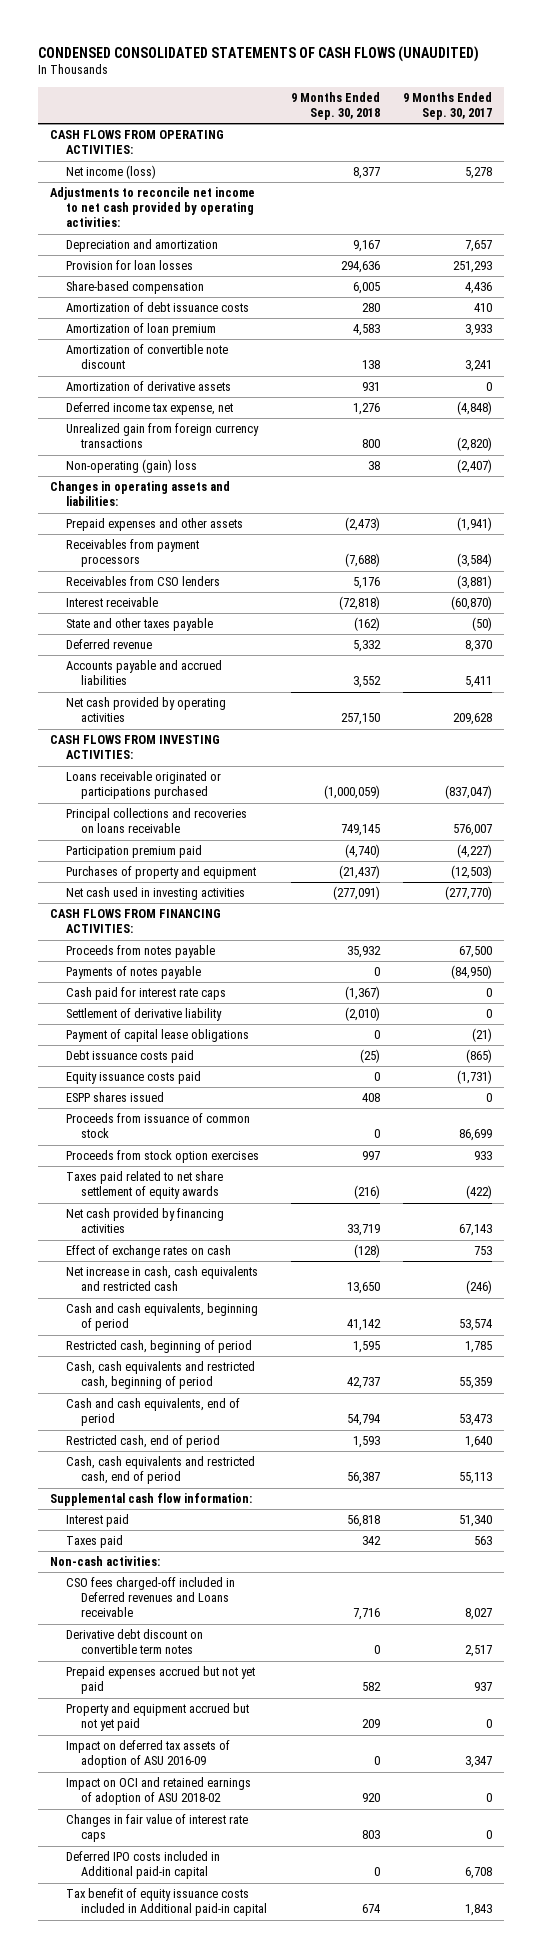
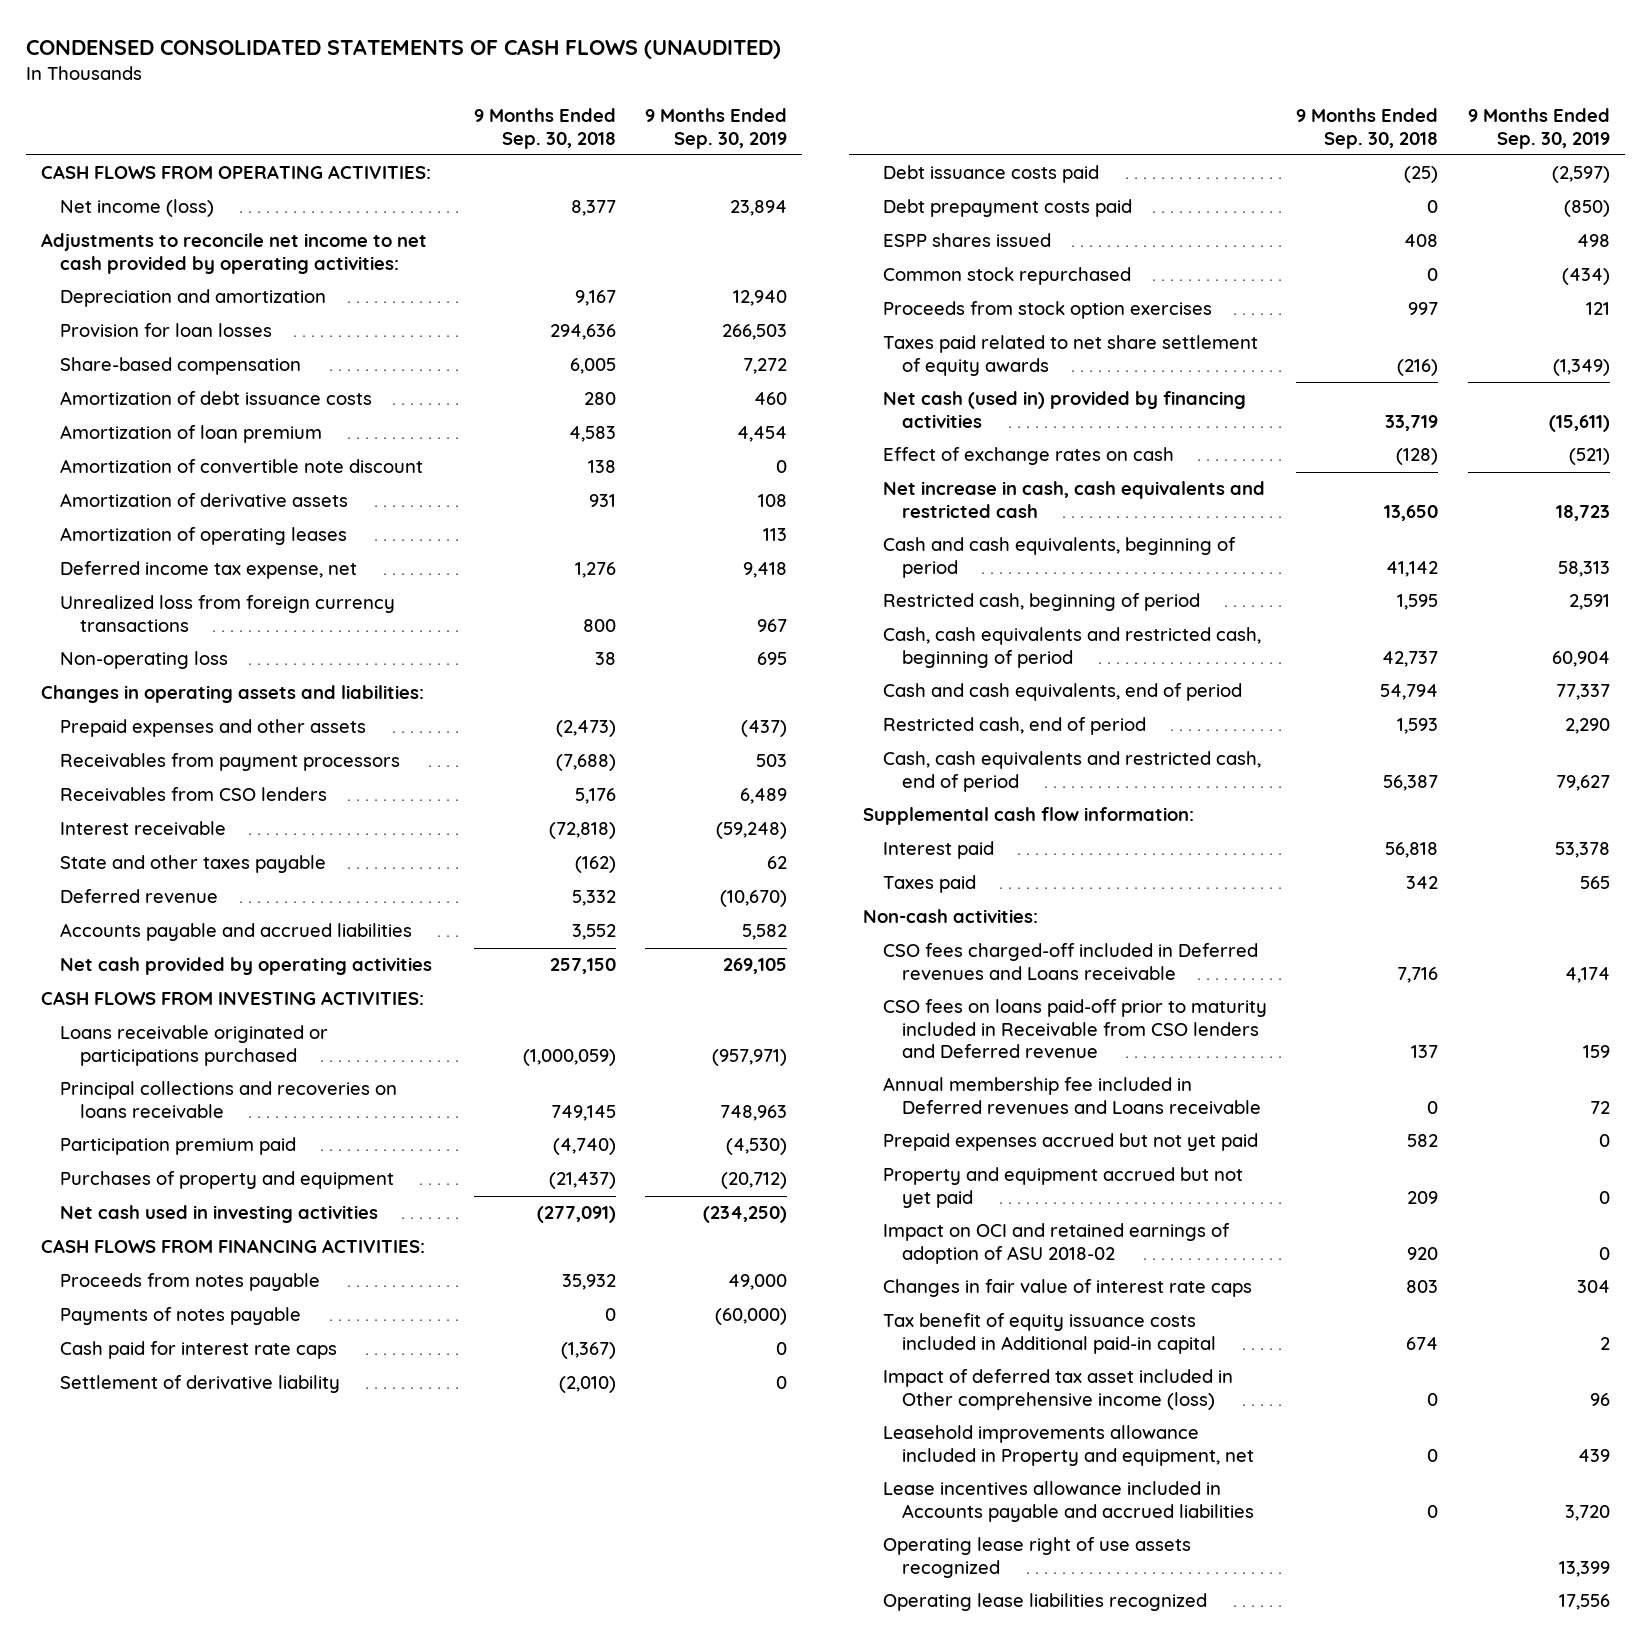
- | 9 Months Ended Sep. 30, 2018 | 9 Months Ended Sep. 30, 2017
+ | 9 Months Ended Sep. 30, 2018 | 9 Months Ended Sep. 30, 2019
+ Amortization of operating leases | | 113
- Unrealized gain from foreign currency transactions | 800 | (2,820)
- Non-operating (gain) loss | 38 | (2,407)
+ Unrealized loss from foreign currency transactions | 800 | 967
+ Non-operating loss | 38 | 695
- Payment of capital lease obligations | 0 | (21)
- Equity issuance costs paid | 0 | (1,731)
+ Debt prepayment costs paid | 0 | (850)
- Proceeds from issuance of common stock | 0 | 86,699
+ Common stock repurchased | 0 | (434)
- Net cash provided by financing activities | 33,719 | 67,143
+ Net cash (used in) provided by financing activities | 33,719 | (15,611)
- Derivative debt discount on convertible term notes | 0 | 2,517
+ CSO fees on loans paid-off prior to maturity included in Receivable from CSO lenders and Deferred revenue | 137 | 159
+ Annual membership fee included in Deferred revenues and Loans receivable | 0 | 72
- Impact on deferred tax assets of adoption of ASU 2016-09 | 0 | 3,347
- Deferred IPO costs included in Additional paid-in capital | 0 | 6,708
+ Impact of deferred tax asset included in Other comprehensive income (loss) | 0 | 96
+ Leasehold improvements allowance included in Property and equipment, net | 0 | 439
+ Lease incentives allowance included in Accounts payable and accrued liabilities | 0 | 3,720
+ Operating lease right of use assets recognized | | 13,399
+ Operating lease liabilities recognized | | 17,556

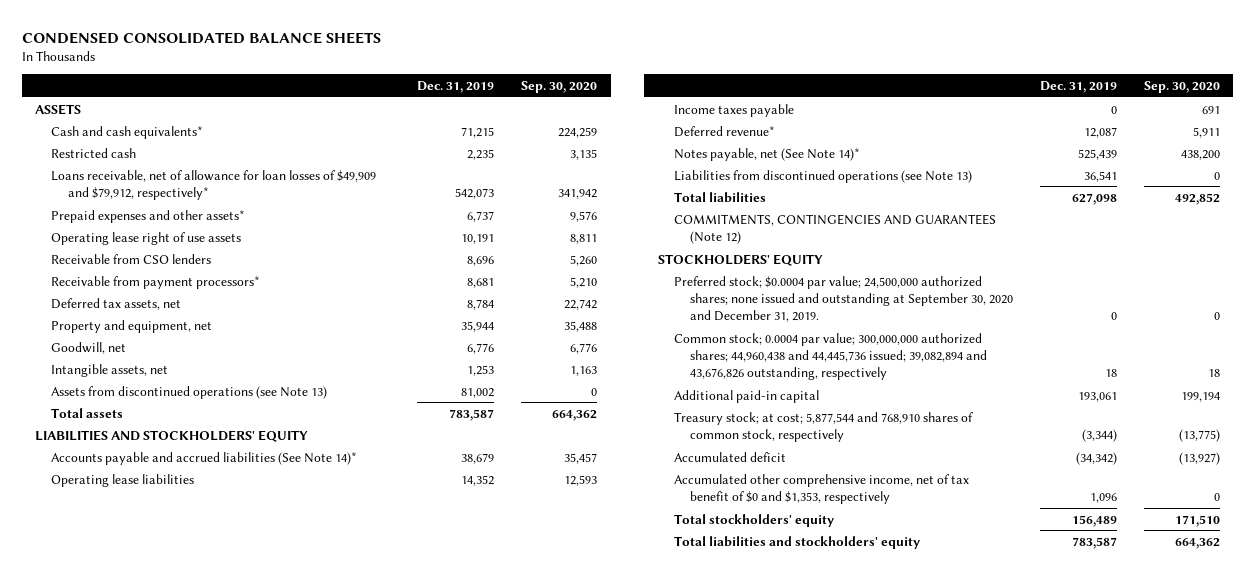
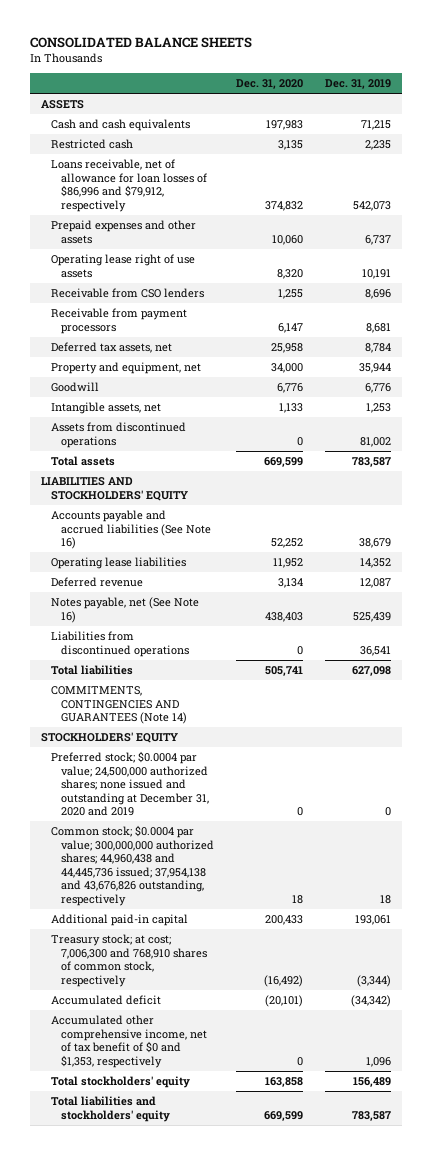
- CONDENSED CONSOLIDATED BALANCE SHEETS
+ CONSOLIDATED BALANCE SHEETS
- | Dec. 31, 2019 | Sep. 30, 2020
+ | Dec. 31, 2020 | Dec. 31, 2019
- Cash and cash equivalents* | 71,215 | 224,259
+ Cash and cash equivalents | 197,983 | 71,215
- Loans receivable, net of allowance for loan losses of $49,909 and $79,912, respectively* | 542,073 | 341,942
- Prepaid expenses and other assets* | 6,737 | 9,576
+ Loans receivable, net of allowance for loan losses of $86,996 and $79,912, respectively | 374,832 | 542,073
+ Prepaid expenses and other assets | 10,060 | 6,737
- Receivable from payment processors* | 8,681 | 5,210
+ Receivable from payment processors | 6,147 | 8,681
- Goodwill, net | 6,776 | 6,776
+ Goodwill | 6,776 | 6,776
- Assets from discontinued operations (see Note 13) | 81,002 | 0
+ Assets from discontinued operations | 0 | 81,002
- Accounts payable and accrued liabilities (See Note 14)* | 38,679 | 35,457
+ Accounts payable and accrued liabilities (See Note 16) | 52,252 | 38,679
- Income taxes payable | 0 | 691
- Deferred revenue* | 12,087 | 5,911
- Notes payable, net (See Note 14)* | 525,439 | 438,200
- Liabilities from discontinued operations (see Note 13) | 36,541 | 0
+ Deferred revenue | 3,134 | 12,087
+ Notes payable, net (See Note 16) | 438,403 | 525,439
+ Liabilities from discontinued operations | 0 | 36,541
- COMMITMENTS, CONTINGENCIES AND GUARANTEES (Note 12)
+ COMMITMENTS, CONTINGENCIES AND GUARANTEES (Note 14)
- Preferred stock; $0.0004 par value; 24,500,000 authorized shares; none issued and outstanding at September 30, 2020 and December 31, 2019. | 0 | 0
- Common stock; 0.0004 par value; 300,000,000 authorized shares; 44,960,438 and 44,445,736 issued; 39,082,894 and 43,676,826 outstanding, respectively | 18 | 18
+ Preferred stock; $0.0004 par value; 24,500,000 authorized shares; none issued and outstanding at December 31, 2020 and 2019 | 0 | 0
+ Common stock; $0.0004 par value; 300,000,000 authorized shares; 44,960,438 and 44,445,736 issued; 37,954,138 and 43,676,826 outstanding, respectively | 18 | 18
- Treasury stock; at cost; 5,877,544 and 768,910 shares of common stock, respectively | (3,344) | (13,775)
+ Treasury stock; at cost; 7,006,300 and 768,910 shares of common stock, respectively | (16,492) | (3,344)

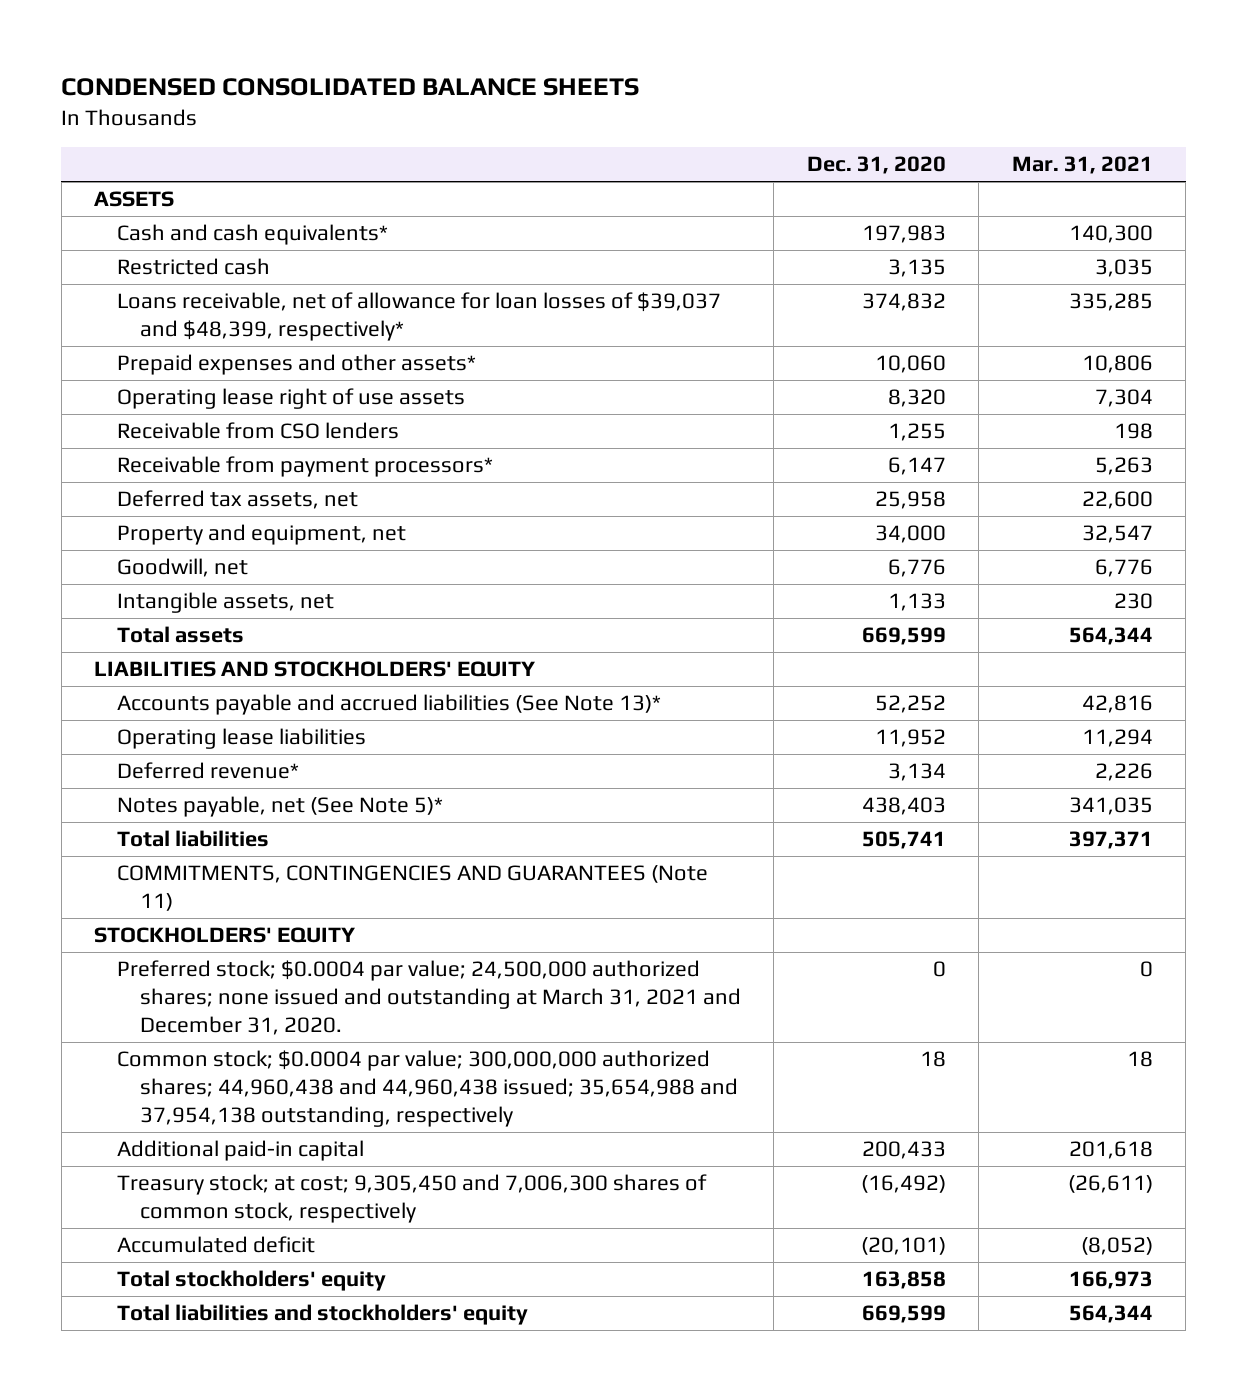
- CONSOLIDATED BALANCE SHEETS
+ CONDENSED CONSOLIDATED BALANCE SHEETS
- | Dec. 31, 2020 | Dec. 31, 2019
+ | Dec. 31, 2020 | Mar. 31, 2021
- Cash and cash equivalents | 197,983 | 71,215
+ Cash and cash equivalents* | 197,983 | 140,300
- Loans receivable, net of allowance for loan losses of $86,996 and $79,912, respectively | 374,832 | 542,073
- Prepaid expenses and other assets | 10,060 | 6,737
+ Loans receivable, net of allowance for loan losses of $39,037 and $48,399, respectively* | 374,832 | 335,285
+ Prepaid expenses and other assets* | 10,060 | 10,806
- Receivable from payment processors | 6,147 | 8,681
+ Receivable from payment processors* | 6,147 | 5,263
- Goodwill | 6,776 | 6,776
+ Goodwill, net | 6,776 | 6,776
- Assets from discontinued operations | 0 | 81,002
- Accounts payable and accrued liabilities (See Note 16) | 52,252 | 38,679
+ Accounts payable and accrued liabilities (See Note 13)* | 52,252 | 42,816
- Deferred revenue | 3,134 | 12,087
- Notes payable, net (See Note 16) | 438,403 | 525,439
- Liabilities from discontinued operations | 0 | 36,541
+ Deferred revenue* | 3,134 | 2,226
+ Notes payable, net (See Note 5)* | 438,403 | 341,035
- COMMITMENTS, CONTINGENCIES AND GUARANTEES (Note 14)
+ COMMITMENTS, CONTINGENCIES AND GUARANTEES (Note 11)
- Preferred stock; $0.0004 par value; 24,500,000 authorized shares; none issued and outstanding at December 31, 2020 and 2019 | 0 | 0
- Common stock; $0.0004 par value; 300,000,000 authorized shares; 44,960,438 and 44,445,736 issued; 37,954,138 and 43,676,826 outstanding, respectively | 18 | 18
+ Preferred stock; $0.0004 par value; 24,500,000 authorized shares; none issued and outstanding at March 31, 2021 and December 31, 2020. | 0 | 0
+ Common stock; $0.0004 par value; 300,000,000 authorized shares; 44,960,438 and 44,960,438 issued; 35,654,988 and 37,954,138 outstanding, respectively | 18 | 18
- Treasury stock; at cost; 7,006,300 and 768,910 shares of common stock, respectively | (16,492) | (3,344)
+ Treasury stock; at cost; 9,305,450 and 7,006,300 shares of common stock, respectively | (16,492) | (26,611)
- Accumulated other comprehensive income, net of tax benefit of $0 and $1,353, respectively | 0 | 1,096

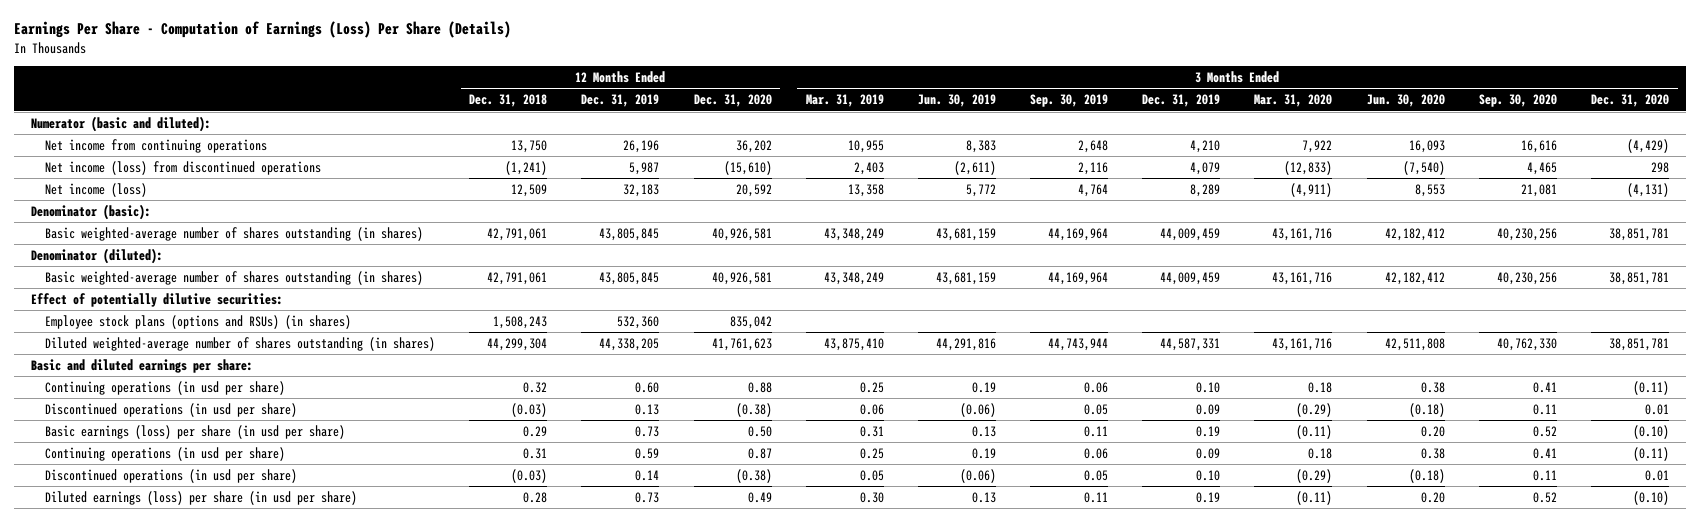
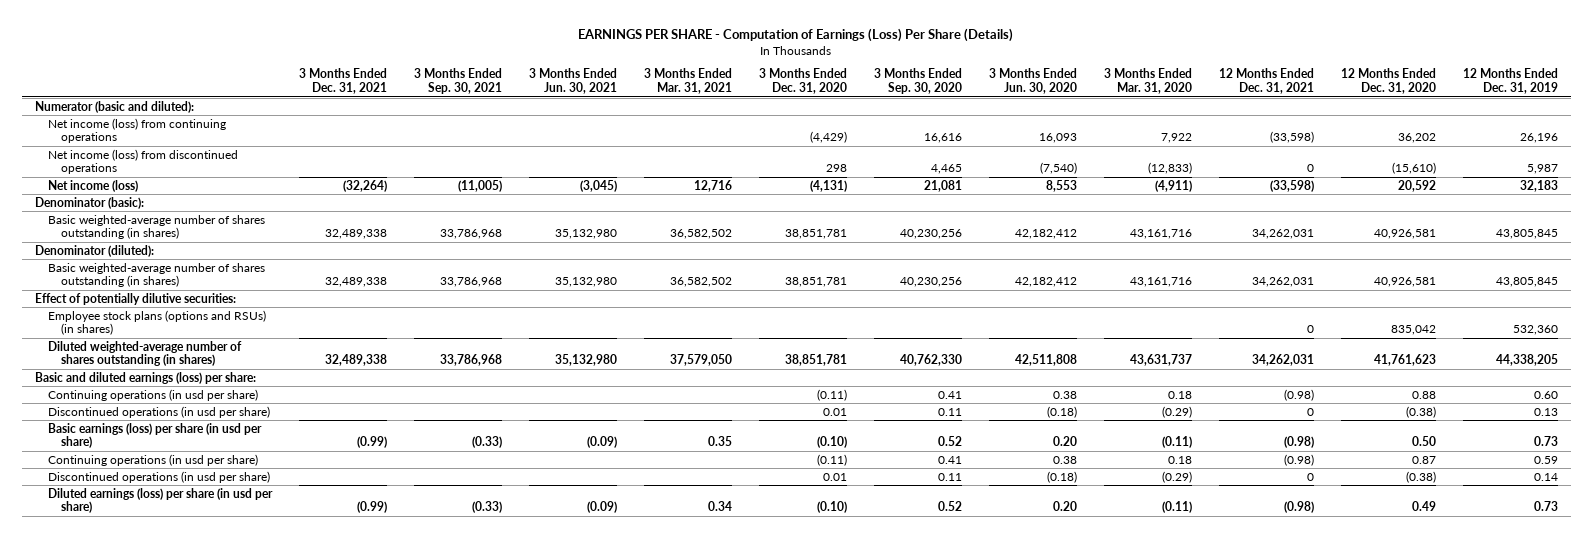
- Earnings Per Share - Computation of Earnings (Loss) Per Share (Details)
+ EARNINGS PER SHARE - Computation of Earnings (Loss) Per Share (Details)
- | 12 Months Ended Dec. 31, 2018 | 12 Months Ended Dec. 31, 2019 | 12 Months Ended Dec. 31, 2020 | 3 Months Ended Mar. 31, 2019 | 3 Months Ended Jun. 30, 2019 | 3 Months Ended Sep. 30, 2019 | 3 Months Ended Dec. 31, 2019 | 3 Months Ended Mar. 31, 2020 | 3 Months Ended Jun. 30, 2020 | 3 Months Ended Sep. 30, 2020 | 3 Months Ended Dec. 31, 2020
+ | 3 Months Ended Dec. 31, 2021 | 3 Months Ended Sep. 30, 2021 | 3 Months Ended Jun. 30, 2021 | 3 Months Ended Mar. 31, 2021 | 3 Months Ended Dec. 31, 2020 | 3 Months Ended Sep. 30, 2020 | 3 Months Ended Jun. 30, 2020 | 3 Months Ended Mar. 31, 2020 | 12 Months Ended Dec. 31, 2021 | 12 Months Ended Dec. 31, 2020 | 12 Months Ended Dec. 31, 2019
- Net income from continuing operations | 13,750 | 26,196 | 36,202 | 10,955 | 8,383 | 2,648 | 4,210 | 7,922 | 16,093 | 16,616 | (4,429)
+ Net income (loss) from continuing operations | | | | | (4,429) | 16,616 | 16,093 | 7,922 | (33,598) | 36,202 | 26,196
- Diluted weighted-average number of shares outstanding (in shares) | 44,299,304 | 44,338,205 | 41,761,623 | 43,875,410 | 44,291,816 | 44,743,944 | 44,587,331 | 43,161,716 | 42,511,808 | 40,762,330 | 38,851,781
- Basic and diluted earnings per share:
+ Diluted weighted-average number of shares outstanding (in shares) | 32,489,338 | 33,786,968 | 35,132,980 | 37,579,050 | 38,851,781 | 40,762,330 | 42,511,808 | 43,631,737 | 34,262,031 | 41,761,623 | 44,338,205
+ Basic and diluted earnings (loss) per share:

